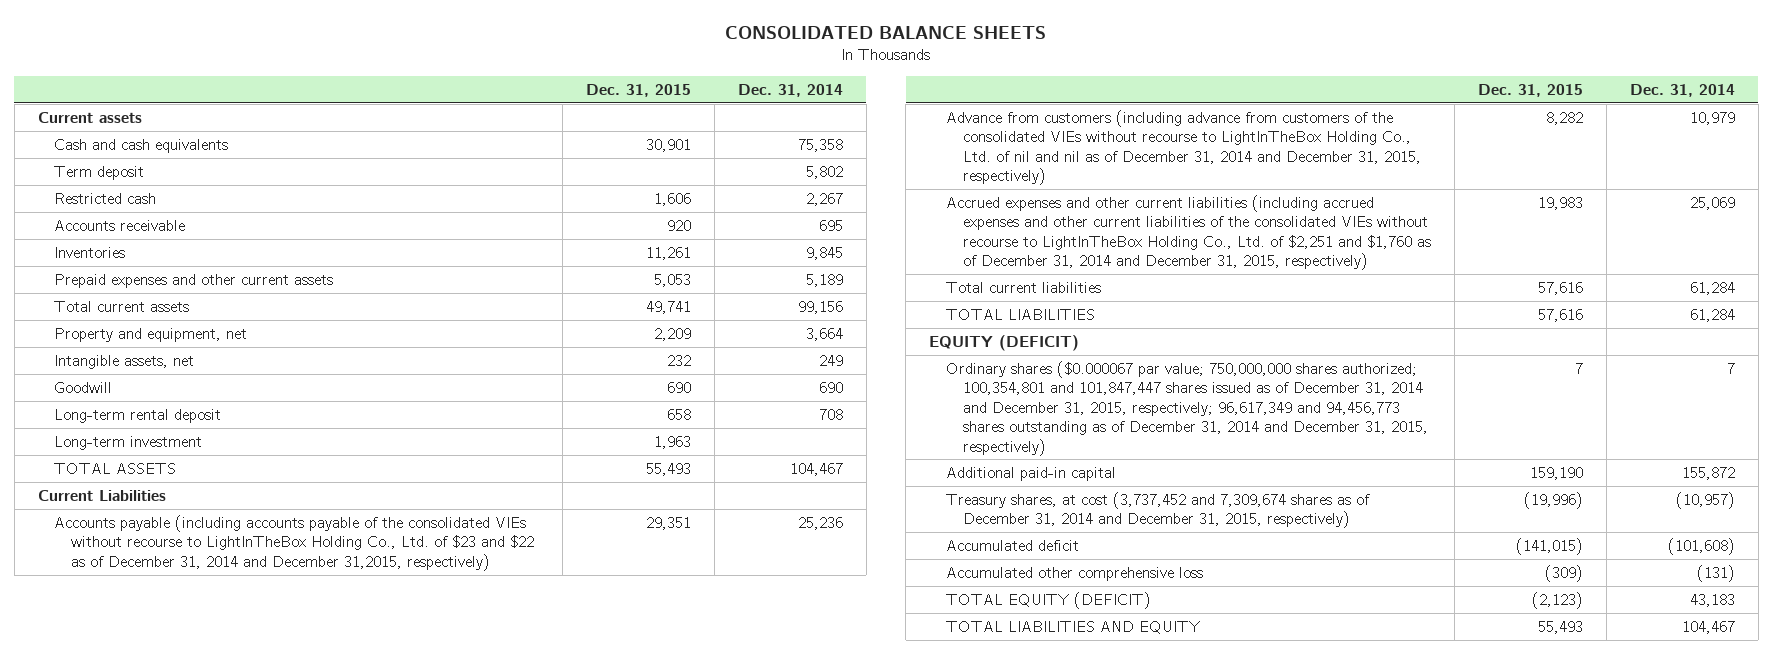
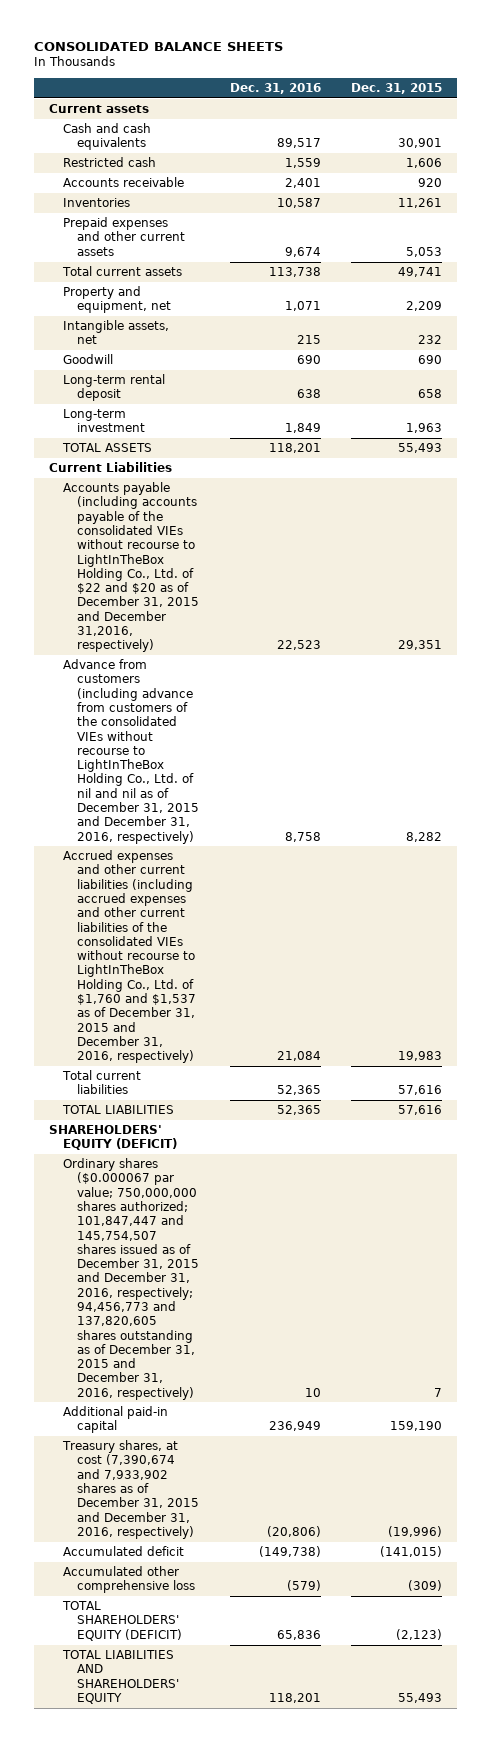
- | Dec. 31, 2015 | Dec. 31, 2014
+ | Dec. 31, 2016 | Dec. 31, 2015
- Term deposit | | 5,802
- Accounts payable (including accounts payable of the consolidated VIEs without recourse to LightInTheBox Holding Co., Ltd. of $23 and $22 as of December 31, 2014 and December 31,2015, respectively) | 29,351 | 25,236
- Advance from customers (including advance from customers of the consolidated VIEs without recourse to LightInTheBox Holding Co., Ltd. of nil and nil as of December 31, 2014 and December 31, 2015, respectively) | 8,282 | 10,979
- Accrued expenses and other current liabilities (including accrued expenses and other current liabilities of the consolidated VIEs without recourse to LightInTheBox Holding Co., Ltd. of $2,251 and $1,760 as of December 31, 2014 and December 31, 2015, respectively) | 19,983 | 25,069
+ Accounts payable (including accounts payable of the consolidated VIEs without recourse to LightInTheBox Holding Co., Ltd. of $22 and $20 as of December 31, 2015 and December 31,2016, respectively) | 22,523 | 29,351
+ Advance from customers (including advance from customers of the consolidated VIEs without recourse to LightInTheBox Holding Co., Ltd. of nil and nil as of December 31, 2015 and December 31, 2016, respectively) | 8,758 | 8,282
+ Accrued expenses and other current liabilities (including accrued expenses and other current liabilities of the consolidated VIEs without recourse to LightInTheBox Holding Co., Ltd. of $1,760 and $1,537 as of December 31, 2015 and December 31, 2016, respectively) | 21,084 | 19,983
- EQUITY (DEFICIT)
- Ordinary shares ($0.000067 par value; 750,000,000 shares authorized; 100,354,801 and 101,847,447 shares issued as of December 31, 2014 and December 31, 2015, respectively; 96,617,349 and 94,456,773 shares outstanding as of December 31, 2014 and December 31, 2015, respectively) | 7 | 7
+ SHAREHOLDERS' EQUITY (DEFICIT)
+ Ordinary shares ($0.000067 par value; 750,000,000 shares authorized; 101,847,447 and 145,754,507 shares issued as of December 31, 2015 and December 31, 2016, respectively; 94,456,773 and 137,820,605 shares outstanding as of December 31, 2015 and December 31, 2016, respectively) | 10 | 7
- Treasury shares, at cost (3,737,452 and 7,309,674 shares as of December 31, 2014 and December 31, 2015, respectively) | (19,996) | (10,957)
+ Treasury shares, at cost (7,390,674 and 7,933,902 shares as of December 31, 2015 and December 31, 2016, respectively) | (20,806) | (19,996)
- TOTAL EQUITY (DEFICIT) | (2,123) | 43,183
- TOTAL LIABILITIES AND EQUITY | 55,493 | 104,467
+ TOTAL SHAREHOLDERS' EQUITY (DEFICIT) | 65,836 | (2,123)
+ TOTAL LIABILITIES AND SHAREHOLDERS' EQUITY | 118,201 | 55,493

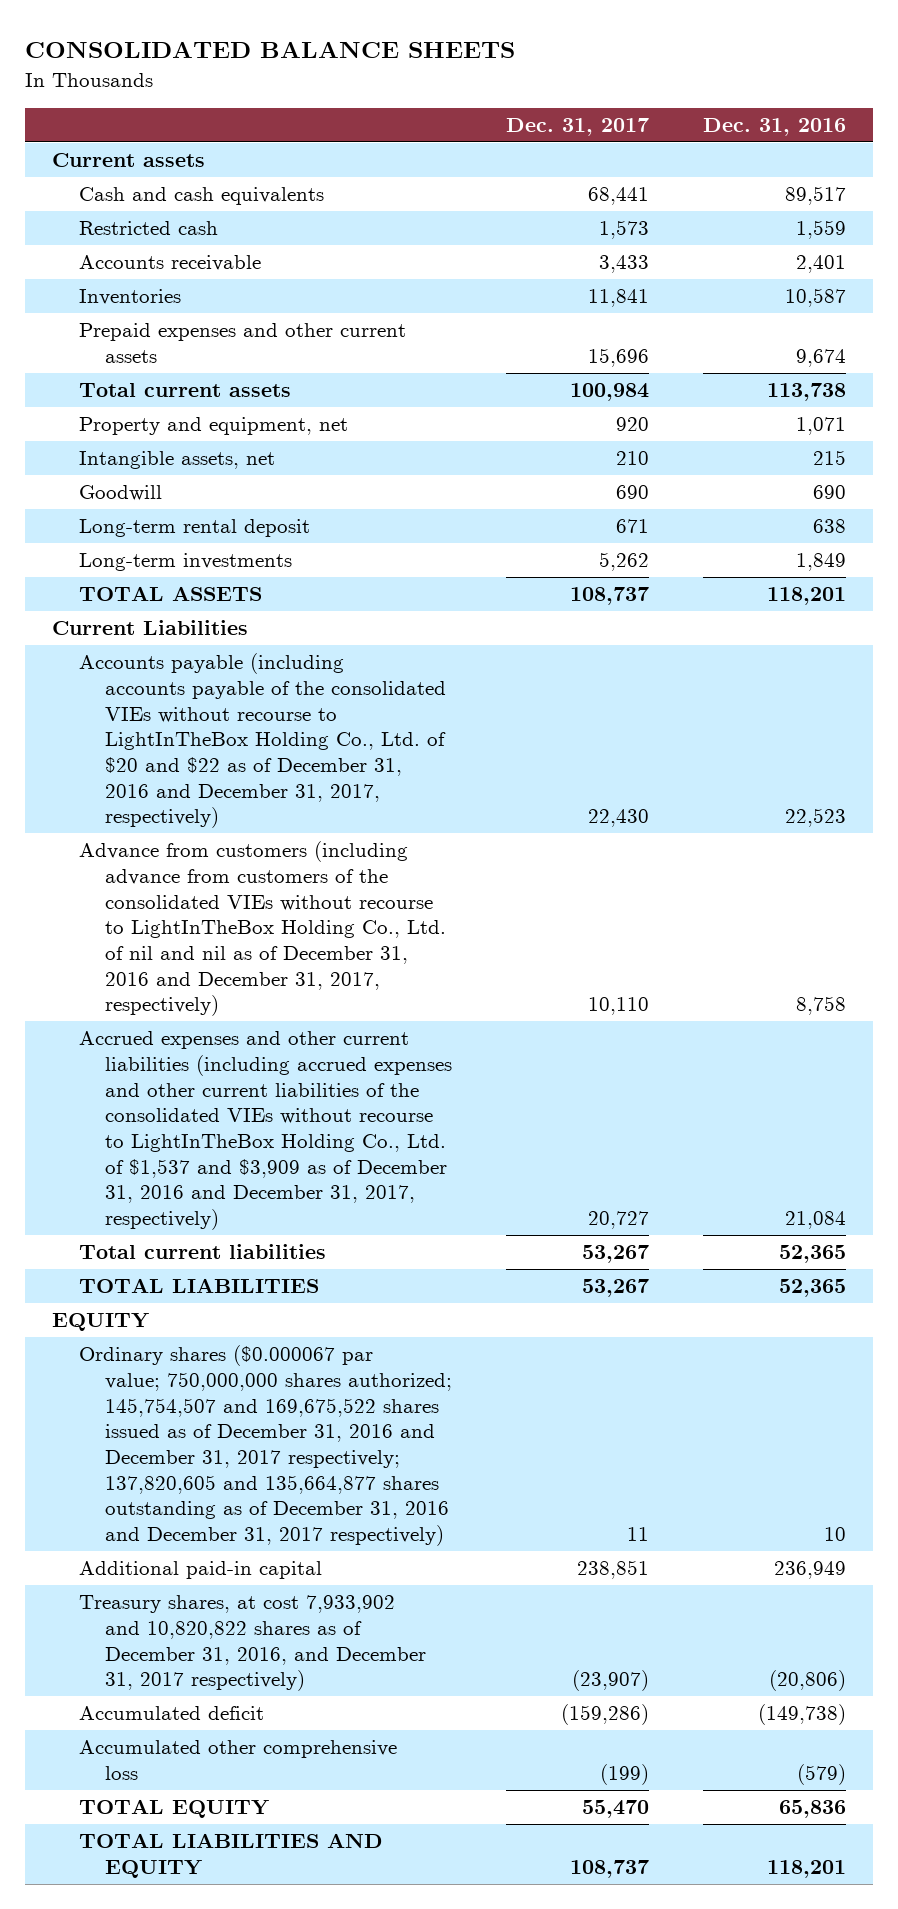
- | Dec. 31, 2016 | Dec. 31, 2015
+ | Dec. 31, 2017 | Dec. 31, 2016
- Long-term investment | 1,849 | 1,963
+ Long-term investments | 5,262 | 1,849
- Accounts payable (including accounts payable of the consolidated VIEs without recourse to LightInTheBox Holding Co., Ltd. of $22 and $20 as of December 31, 2015 and December 31,2016, respectively) | 22,523 | 29,351
- Advance from customers (including advance from customers of the consolidated VIEs without recourse to LightInTheBox Holding Co., Ltd. of nil and nil as of December 31, 2015 and December 31, 2016, respectively) | 8,758 | 8,282
- Accrued expenses and other current liabilities (including accrued expenses and other current liabilities of the consolidated VIEs without recourse to LightInTheBox Holding Co., Ltd. of $1,760 and $1,537 as of December 31, 2015 and December 31, 2016, respectively) | 21,084 | 19,983
+ Accounts payable (including accounts payable of the consolidated VIEs without recourse to LightInTheBox Holding Co., Ltd. of $20 and $22 as of December 31, 2016 and December 31, 2017, respectively) | 22,430 | 22,523
+ Advance from customers (including advance from customers of the consolidated VIEs without recourse to LightInTheBox Holding Co., Ltd. of nil and nil as of December 31, 2016 and December 31, 2017, respectively) | 10,110 | 8,758
+ Accrued expenses and other current liabilities (including accrued expenses and other current liabilities of the consolidated VIEs without recourse to LightInTheBox Holding Co., Ltd. of $1,537 and $3,909 as of December 31, 2016 and December 31, 2017, respectively) | 20,727 | 21,084
- SHAREHOLDERS' EQUITY (DEFICIT)
- Ordinary shares ($0.000067 par value; 750,000,000 shares authorized; 101,847,447 and 145,754,507 shares issued as of December 31, 2015 and December 31, 2016, respectively; 94,456,773 and 137,820,605 shares outstanding as of December 31, 2015 and December 31, 2016, respectively) | 10 | 7
+ EQUITY
+ Ordinary shares ($0.000067 par value; 750,000,000 shares authorized; 145,754,507 and 169,675,522 shares issued as of December 31, 2016 and December 31, 2017 respectively; 137,820,605 and 135,664,877 shares outstanding as of December 31, 2016 and December 31, 2017 respectively) | 11 | 10
- Treasury shares, at cost (7,390,674 and 7,933,902 shares as of December 31, 2015 and December 31, 2016, respectively) | (20,806) | (19,996)
+ Treasury shares, at cost 7,933,902 and 10,820,822 shares as of December 31, 2016, and December 31, 2017 respectively) | (23,907) | (20,806)
- TOTAL SHAREHOLDERS' EQUITY (DEFICIT) | 65,836 | (2,123)
- TOTAL LIABILITIES AND SHAREHOLDERS' EQUITY | 118,201 | 55,493
+ TOTAL EQUITY | 55,470 | 65,836
+ TOTAL LIABILITIES AND EQUITY | 108,737 | 118,201

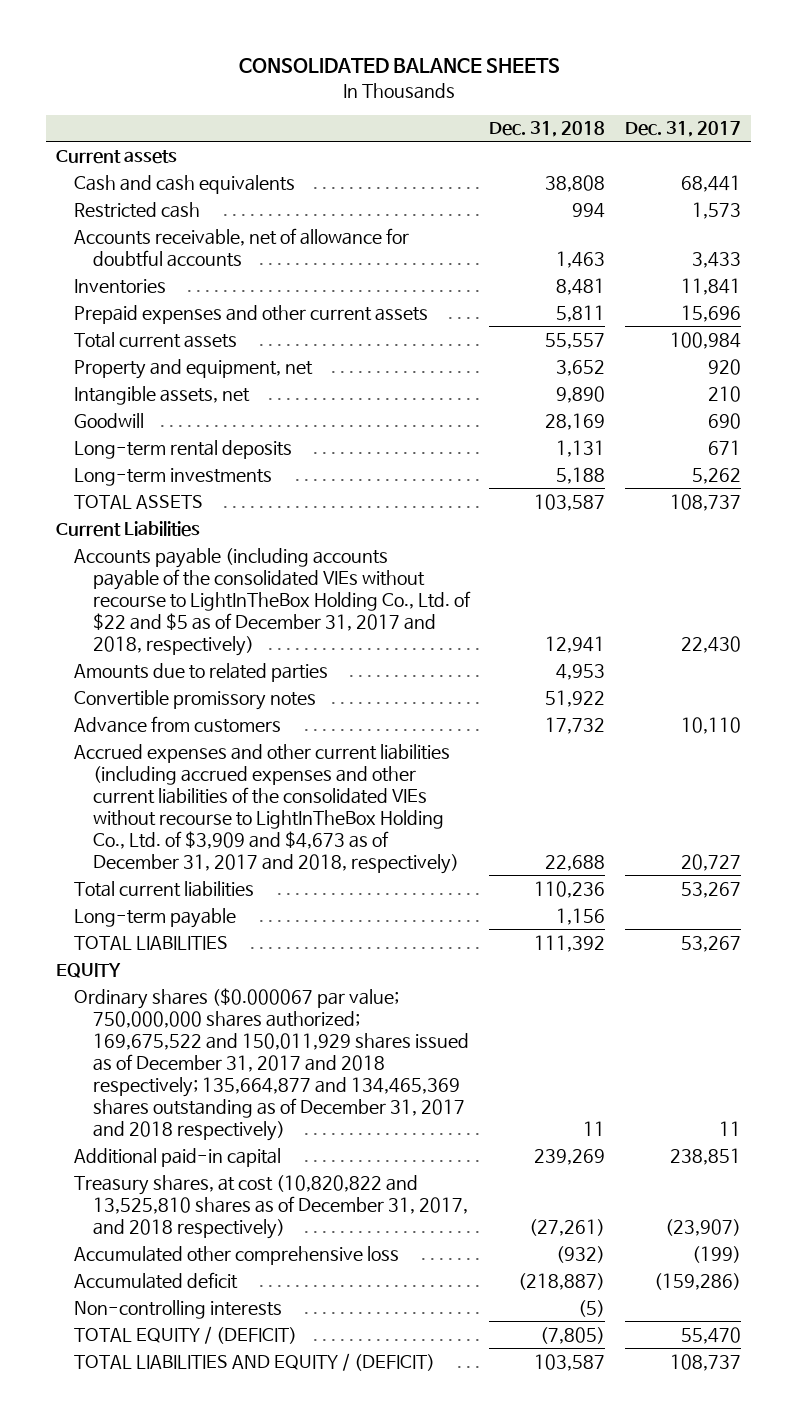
- | Dec. 31, 2017 | Dec. 31, 2016
+ | Dec. 31, 2018 | Dec. 31, 2017
- Accounts receivable | 3,433 | 2,401
+ Accounts receivable, net of allowance for doubtful accounts | 1,463 | 3,433
- Long-term rental deposit | 671 | 638
+ Long-term rental deposits | 1,131 | 671
- Accounts payable (including accounts payable of the consolidated VIEs without recourse to LightInTheBox Holding Co., Ltd. of $20 and $22 as of December 31, 2016 and December 31, 2017, respectively) | 22,430 | 22,523
- Advance from customers (including advance from customers of the consolidated VIEs without recourse to LightInTheBox Holding Co., Ltd. of nil and nil as of December 31, 2016 and December 31, 2017, respectively) | 10,110 | 8,758
- Accrued expenses and other current liabilities (including accrued expenses and other current liabilities of the consolidated VIEs without recourse to LightInTheBox Holding Co., Ltd. of $1,537 and $3,909 as of December 31, 2016 and December 31, 2017, respectively) | 20,727 | 21,084
+ Accounts payable (including accounts payable of the consolidated VIEs without recourse to LightInTheBox Holding Co., Ltd. of $22 and $5 as of December 31, 2017 and 2018, respectively) | 12,941 | 22,430
+ Amounts due to related parties | 4,953 |
+ Convertible promissory notes | 51,922 |
+ Advance from customers | 17,732 | 10,110
+ Accrued expenses and other current liabilities (including accrued expenses and other current liabilities of the consolidated VIEs without recourse to LightInTheBox Holding Co., Ltd. of $3,909 and $4,673 as of December 31, 2017 and 2018, respectively) | 22,688 | 20,727
+ Long-term payable | 1,156 |
- Ordinary shares ($0.000067 par value; 750,000,000 shares authorized; 145,754,507 and 169,675,522 shares issued as of December 31, 2016 and December 31, 2017 respectively; 137,820,605 and 135,664,877 shares outstanding as of December 31, 2016 and December 31, 2017 respectively) | 11 | 10
+ Ordinary shares ($0.000067 par value; 750,000,000 shares authorized; 169,675,522 and 150,011,929 shares issued as of December 31, 2017 and 2018 respectively; 135,664,877 and 134,465,369 shares outstanding as of December 31, 2017 and 2018 respectively) | 11 | 11
- Treasury shares, at cost 7,933,902 and 10,820,822 shares as of December 31, 2016, and December 31, 2017 respectively) | (23,907) | (20,806)
+ Treasury shares, at cost (10,820,822 and 13,525,810 shares as of December 31, 2017, and 2018 respectively) | (27,261) | (23,907)
- TOTAL EQUITY | 55,470 | 65,836
- TOTAL LIABILITIES AND EQUITY | 108,737 | 118,201
moved down: Accumulated deficit | (218,887) | (159,286)
+ Non-controlling interests | (5) |
+ TOTAL EQUITY / (DEFICIT) | (7,805) | 55,470
+ TOTAL LIABILITIES AND EQUITY / (DEFICIT) | 103,587 | 108,737

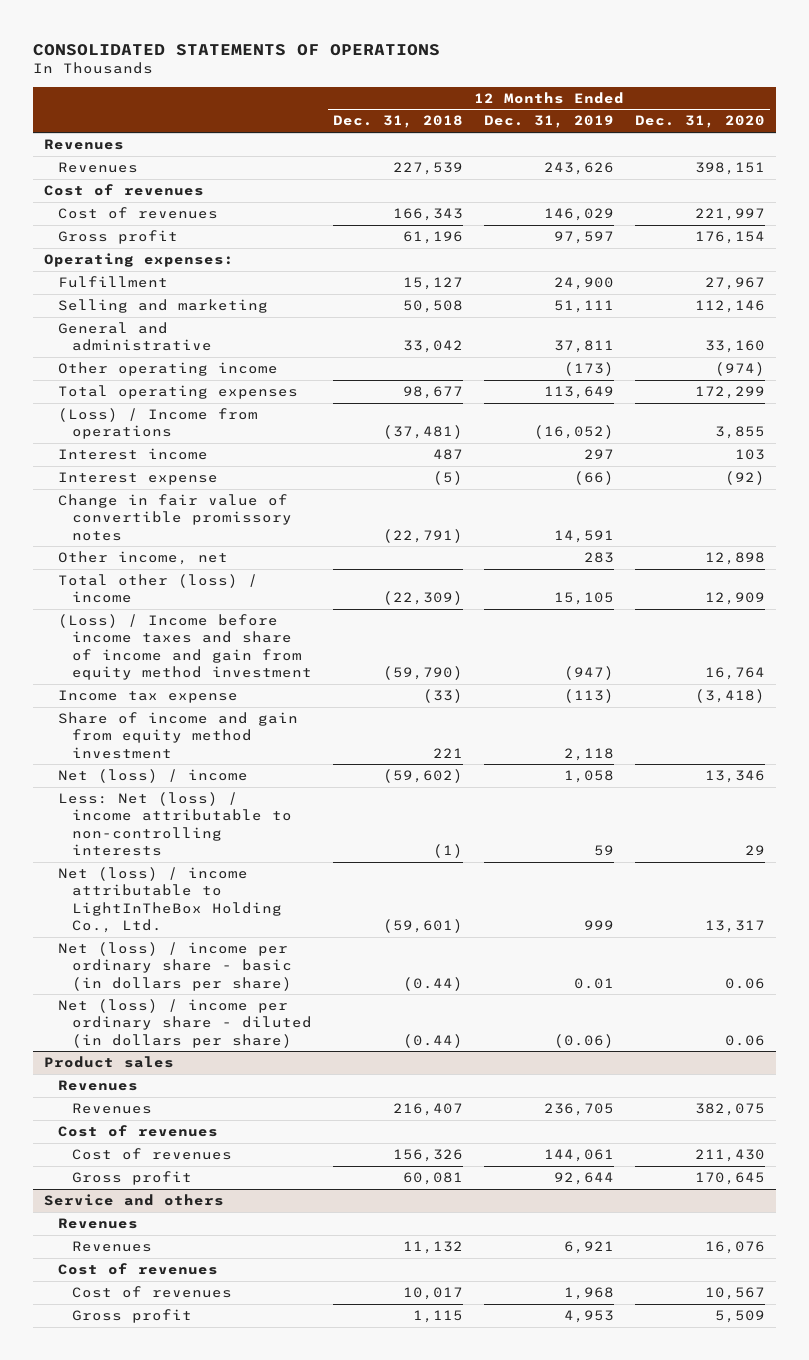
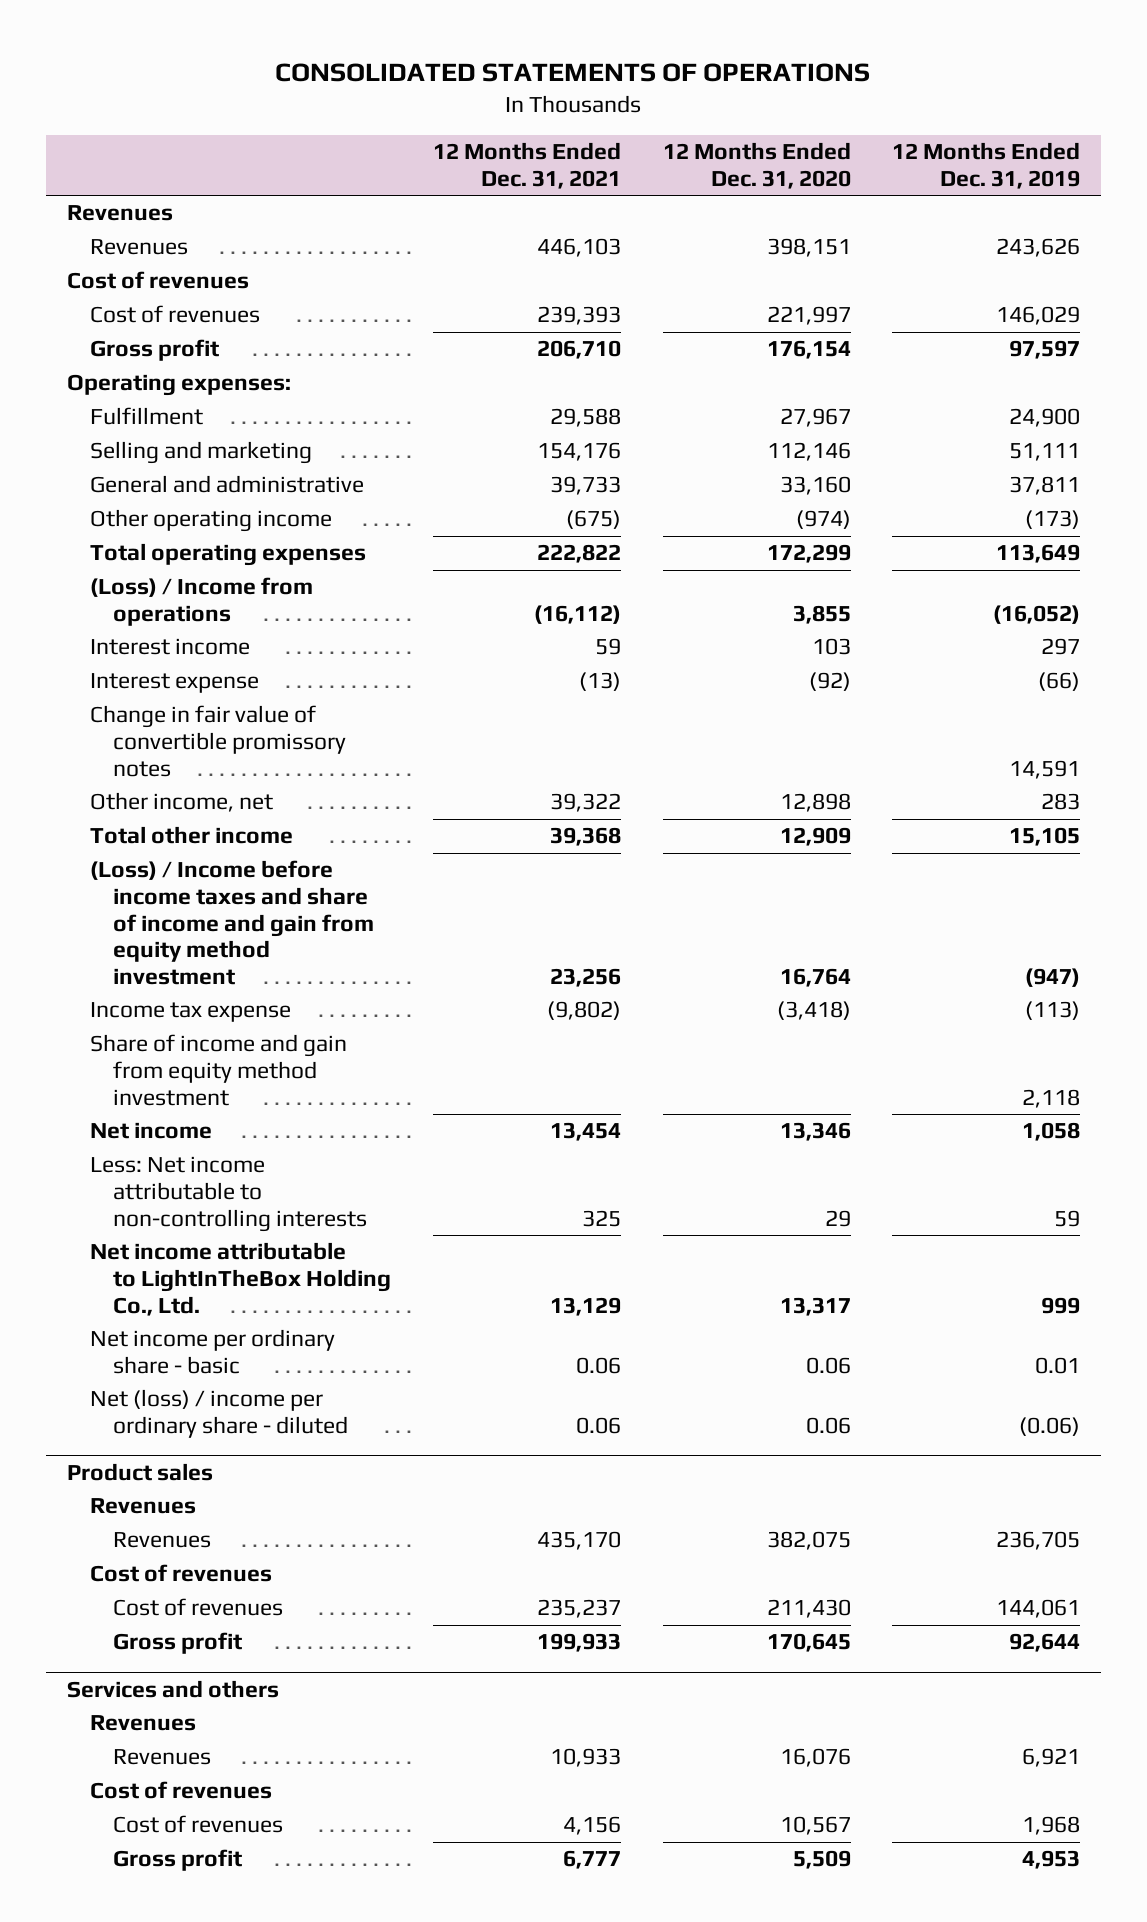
- | 12 Months Ended Dec. 31, 2018 | 12 Months Ended Dec. 31, 2019 | 12 Months Ended Dec. 31, 2020
+ | 12 Months Ended Dec. 31, 2021 | 12 Months Ended Dec. 31, 2020 | 12 Months Ended Dec. 31, 2019
- Total other (loss) / income | (22,309) | 15,105 | 12,909
+ Total other income | 39,368 | 12,909 | 15,105
- Net (loss) / income | (59,602) | 1,058 | 13,346
- Less: Net (loss) / income attributable to non-controlling interests | (1) | 59 | 29
- Net (loss) / income attributable to LightInTheBox Holding Co., Ltd. | (59,601) | 999 | 13,317
- Net (loss) / income per ordinary share - basic (in dollars per share) | (0.44) | 0.01 | 0.06
- Net (loss) / income per ordinary share - diluted (in dollars per share) | (0.44) | (0.06) | 0.06
+ Net income | 13,454 | 13,346 | 1,058
+ Less: Net income attributable to non-controlling interests | 325 | 29 | 59
+ Net income attributable to LightInTheBox Holding Co., Ltd. | 13,129 | 13,317 | 999
+ Net income per ordinary share - basic | 0.06 | 0.06 | 0.01
+ Net (loss) / income per ordinary share - diluted | 0.06 | 0.06 | (0.06)
- Service and others
+ Services and others

